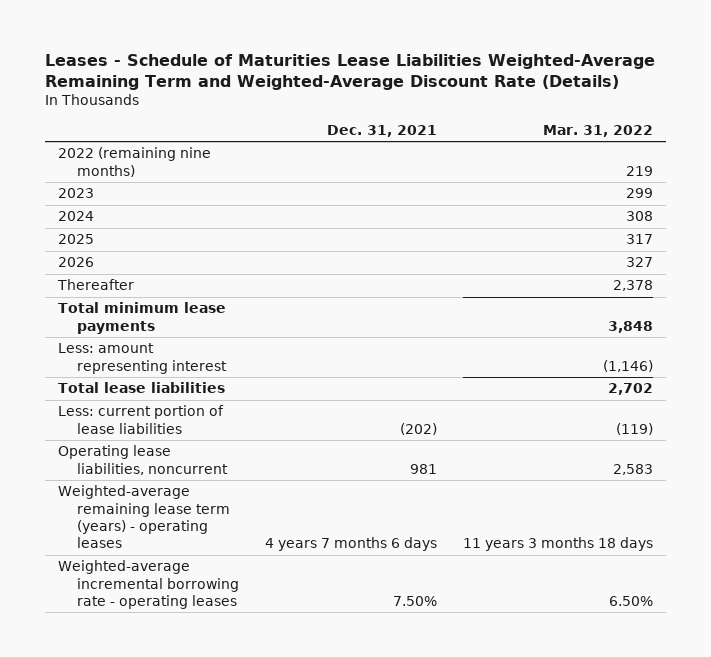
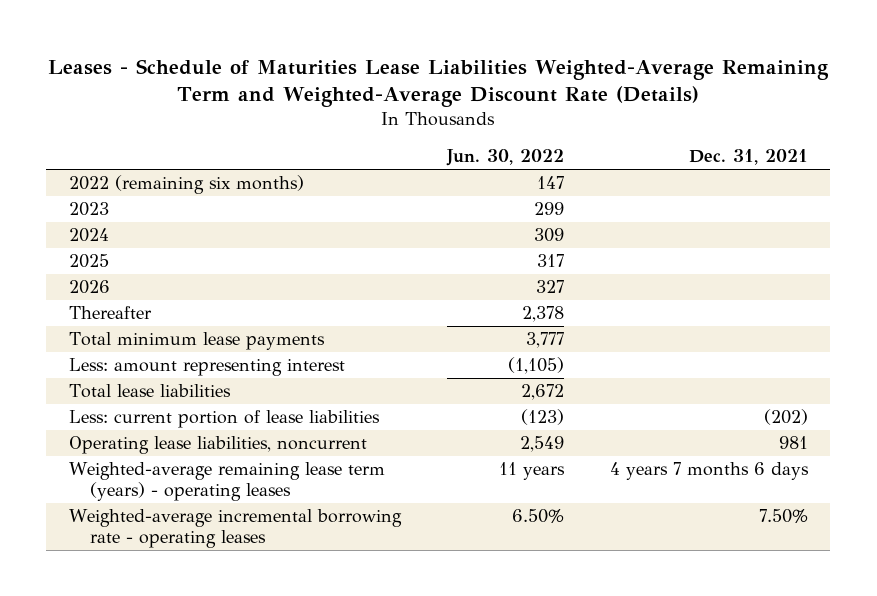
- | Dec. 31, 2021 | Mar. 31, 2022
+ | Jun. 30, 2022 | Dec. 31, 2021
- 2022 (remaining nine months) | | 219
+ 2022 (remaining six months) | 147 |

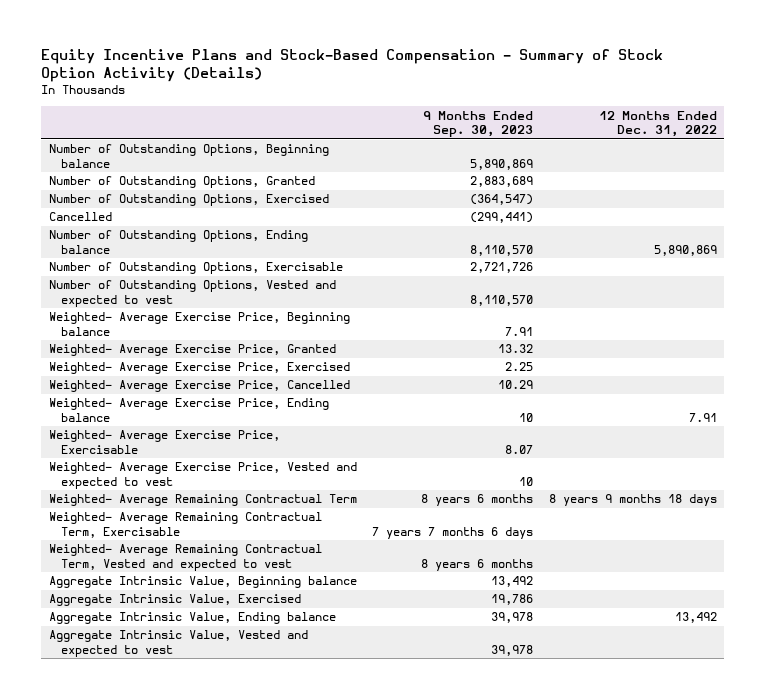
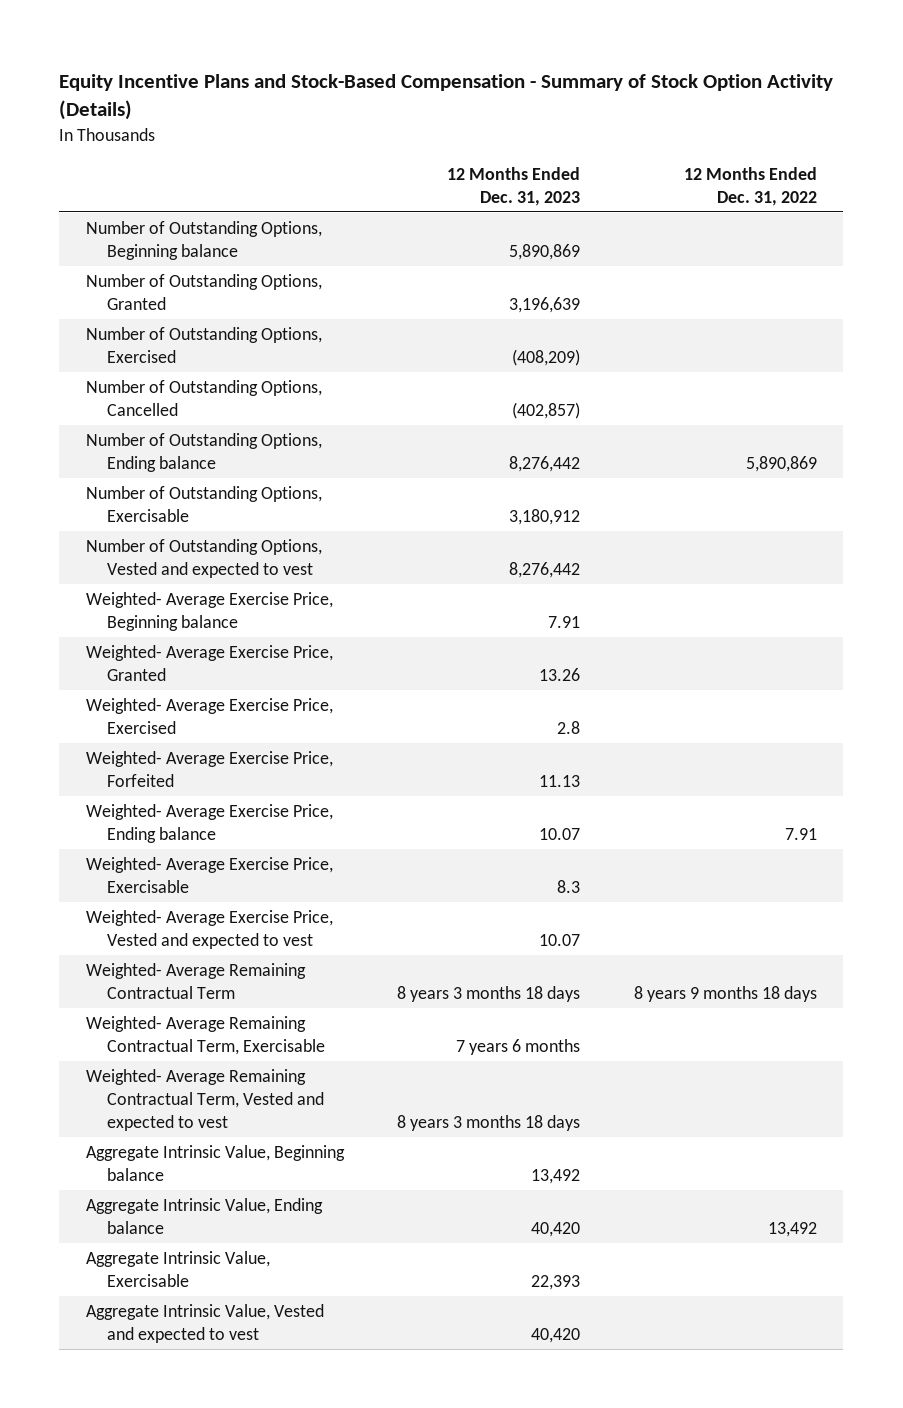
- | 9 Months Ended Sep. 30, 2023 | 12 Months Ended Dec. 31, 2022
+ | 12 Months Ended Dec. 31, 2023 | 12 Months Ended Dec. 31, 2022
- Cancelled | (299,441) |
+ Number of Outstanding Options, Cancelled | (402,857) |
- Weighted- Average Exercise Price, Cancelled | 10.29 |
+ Weighted- Average Exercise Price, Forfeited | 11.13 |
- Aggregate Intrinsic Value, Exercised | 19,786 |
+ Aggregate Intrinsic Value, Exercisable | 22,393 |

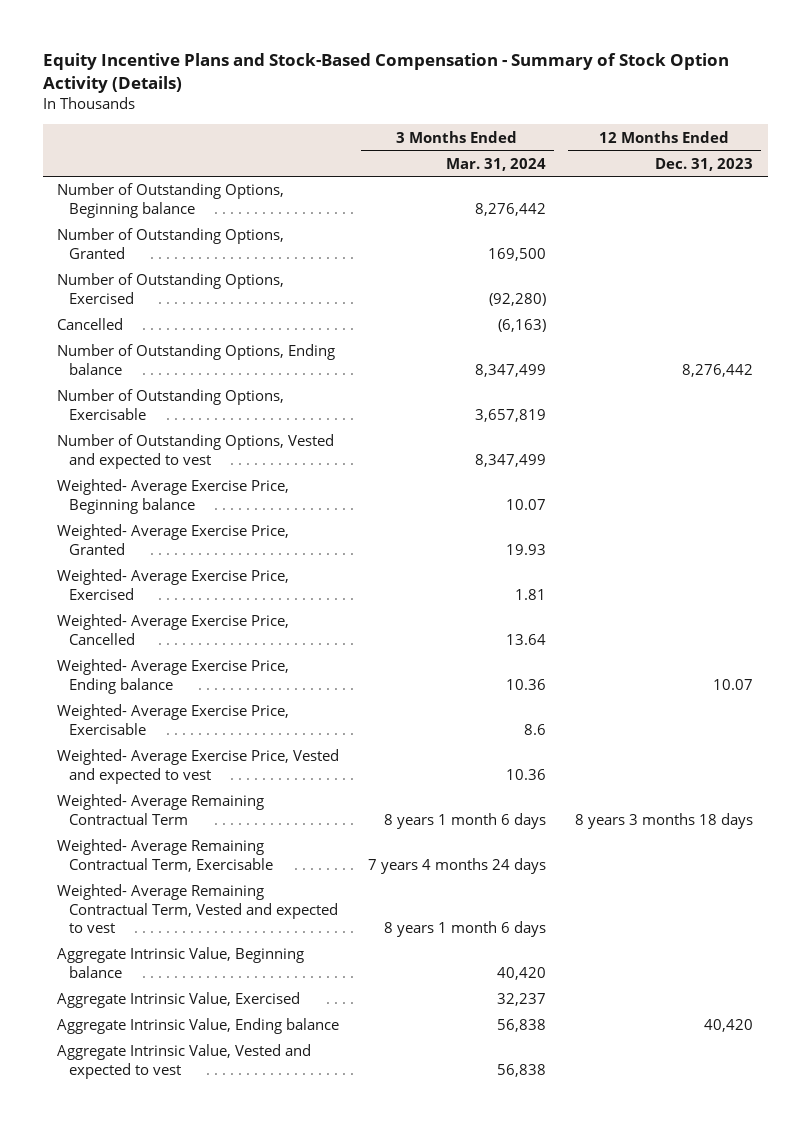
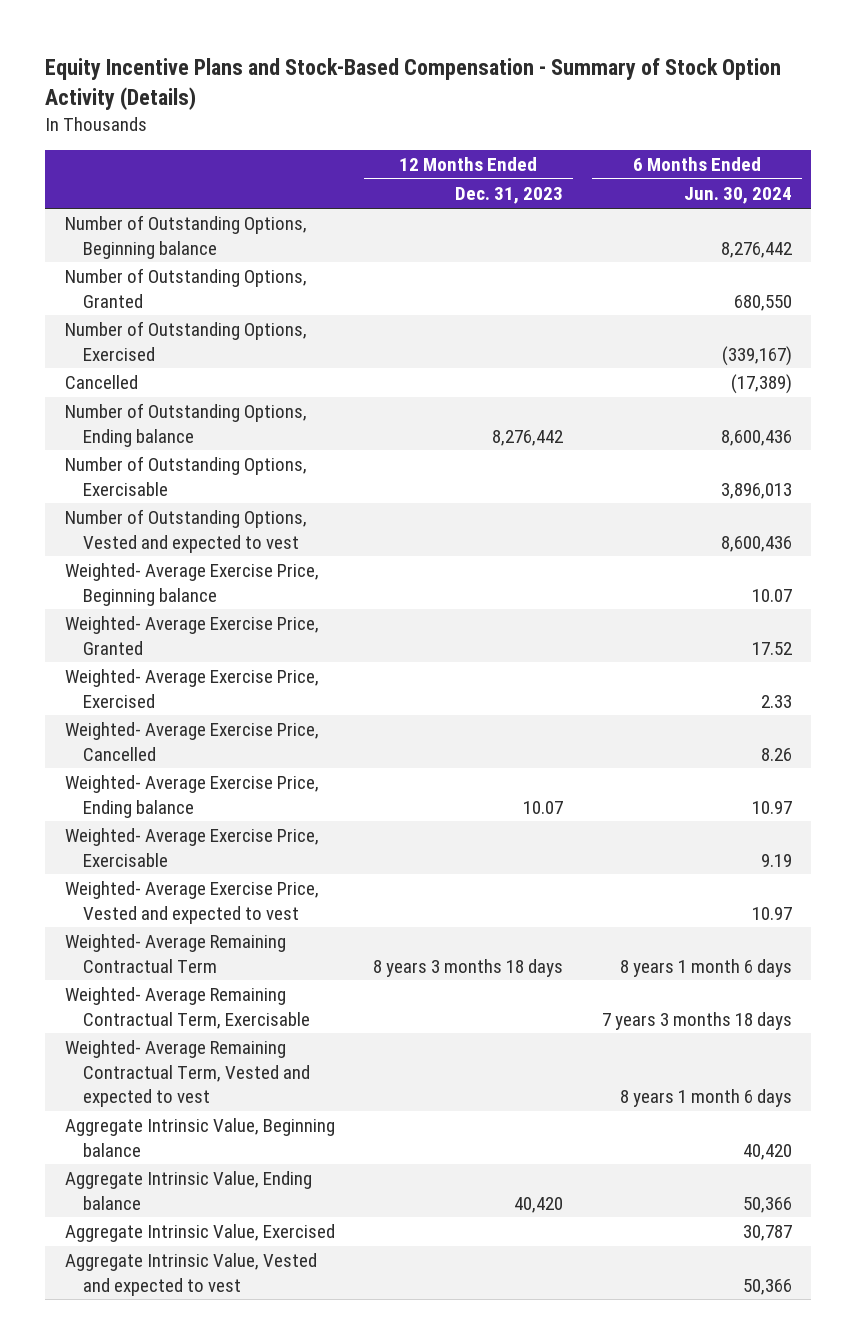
- | 3 Months Ended Mar. 31, 2024 | 12 Months Ended Dec. 31, 2023
+ | 12 Months Ended Dec. 31, 2023 | 6 Months Ended Jun. 30, 2024
moved down: Aggregate Intrinsic Value, Exercised | | 30,787

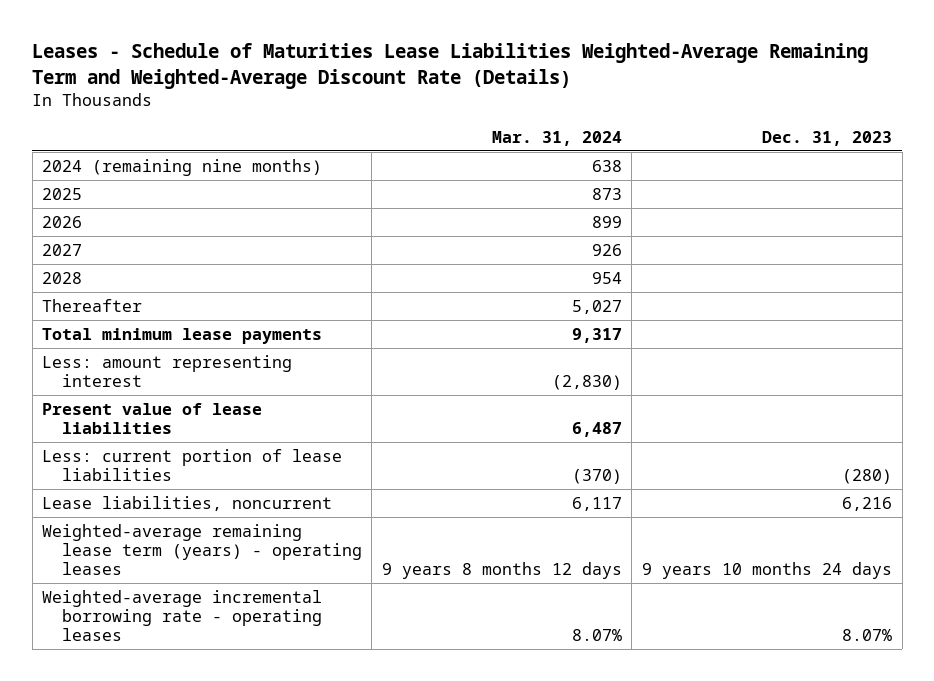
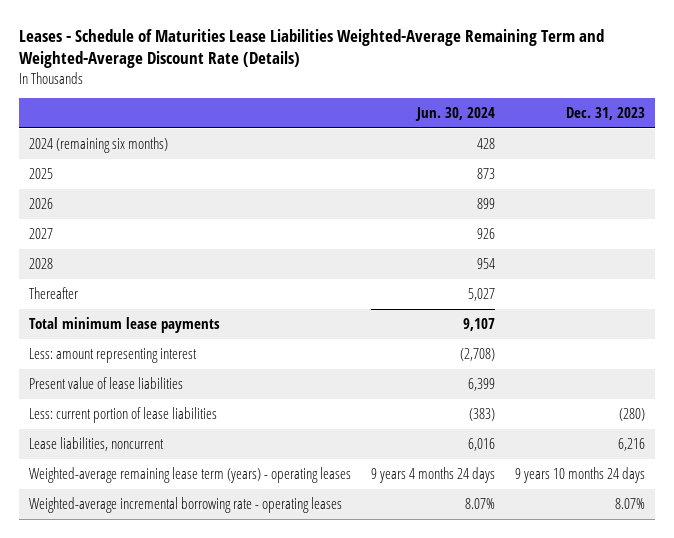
- | Mar. 31, 2024 | Dec. 31, 2023
+ | Jun. 30, 2024 | Dec. 31, 2023
- 2024 (remaining nine months) | 638 |
+ 2024 (remaining six months) | 428 |

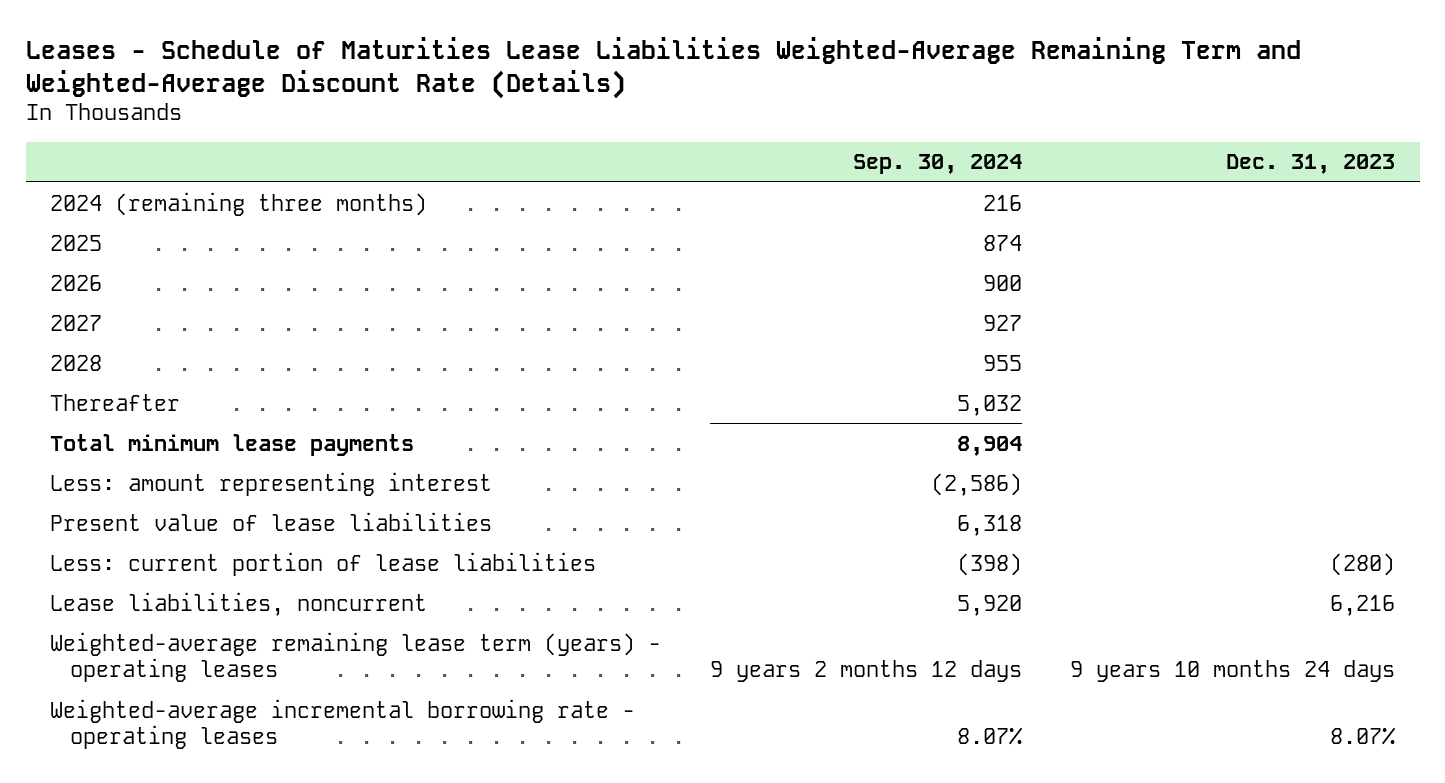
- | Jun. 30, 2024 | Dec. 31, 2023
+ | Sep. 30, 2024 | Dec. 31, 2023
- 2024 (remaining six months) | 428 |
+ 2024 (remaining three months) | 216 |

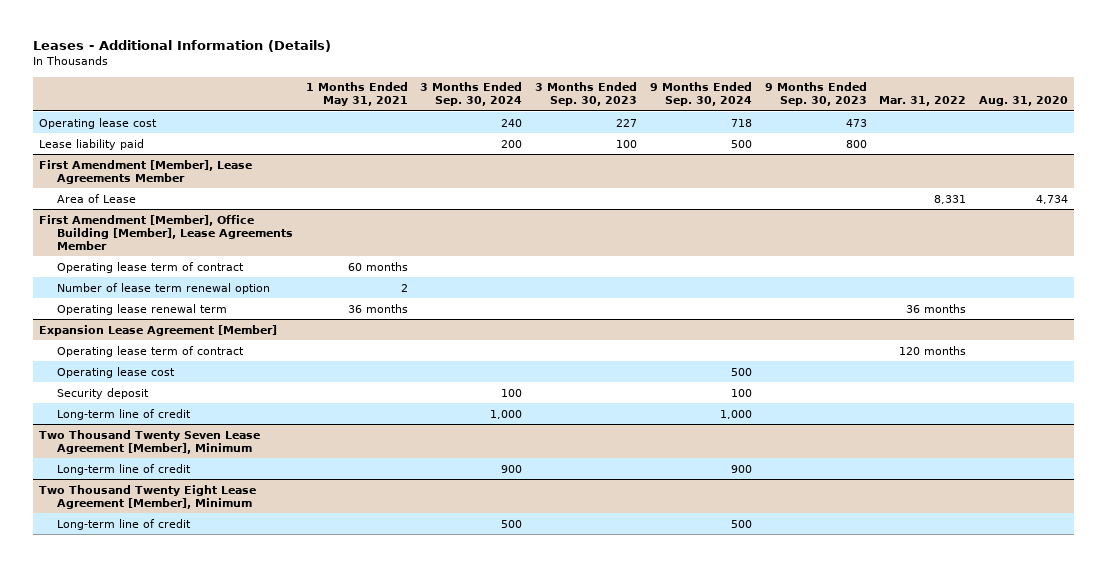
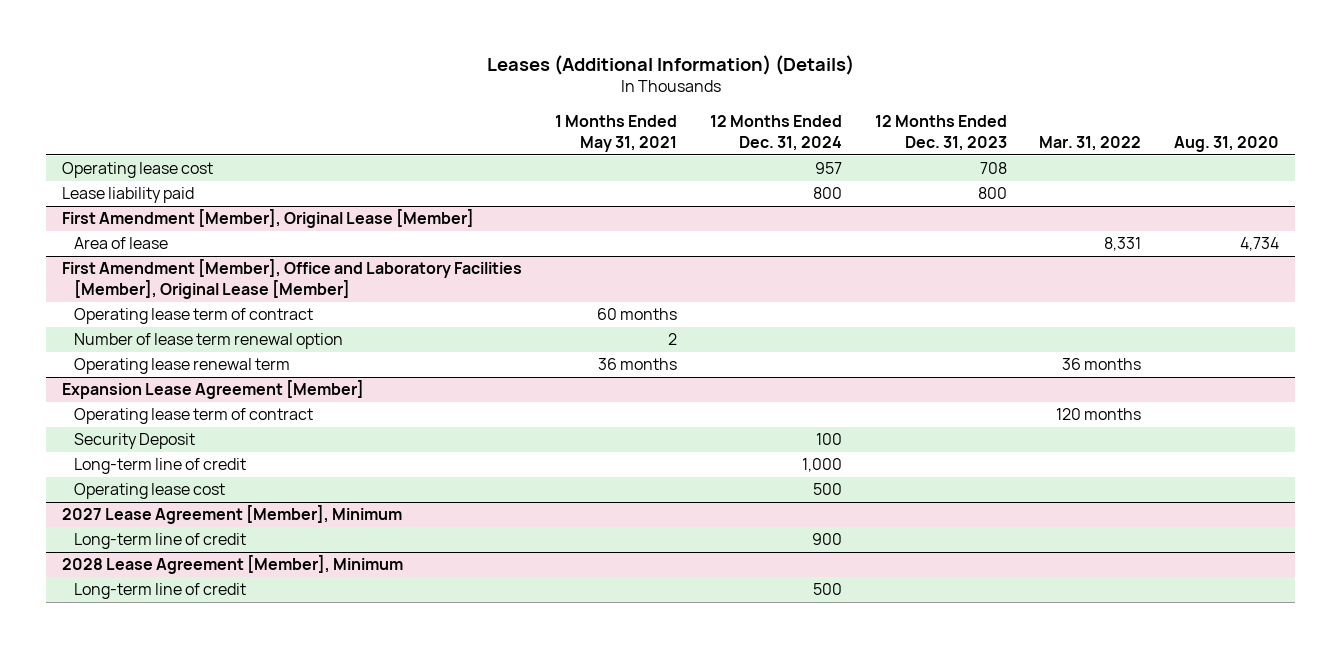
- Leases - Additional Information (Details)
+ Leases (Additional Information) (Details)
- | 1 Months Ended May 31, 2021 | 3 Months Ended Sep. 30, 2024 | 3 Months Ended Sep. 30, 2023 | 9 Months Ended Sep. 30, 2024 | 9 Months Ended Sep. 30, 2023 | Mar. 31, 2022 | Aug. 31, 2020
+ | 1 Months Ended May 31, 2021 | 12 Months Ended Dec. 31, 2024 | 12 Months Ended Dec. 31, 2023 | Mar. 31, 2022 | Aug. 31, 2020
- First Amendment [Member], Lease Agreements Member
- Area of Lease | | | | | | 8,331 | 4,734
- First Amendment [Member], Office Building [Member], Lease Agreements Member
+ First Amendment [Member], Original Lease [Member]
+ Area of lease | | | | 8,331 | 4,734
+ First Amendment [Member], Office and Laboratory Facilities [Member], Original Lease [Member]
@ Expansion Lease Agreement [Member]
- Security deposit | | 100 | | 100 | | |
+ Security Deposit | | 100 | | |
- Two Thousand Twenty Seven Lease Agreement [Member], Minimum
- Long-term line of credit | | 900 | | 900 | | |
- Two Thousand Twenty Eight Lease Agreement [Member], Minimum
- Long-term line of credit | | 500 | | 500 | | |
@ Expansion Lease Agreement [Member]
moved down: Operating lease cost | | 500 | | |
+ 2027 Lease Agreement [Member], Minimum
+ Long-term line of credit | | 900 | | |
+ 2028 Lease Agreement [Member], Minimum
+ Long-term line of credit | | 500 | | |

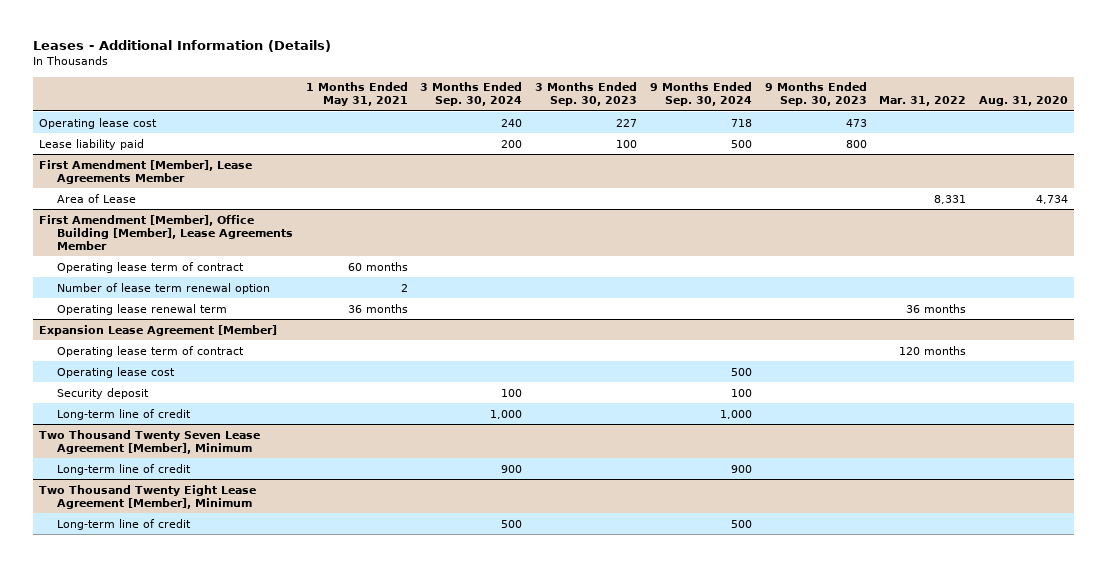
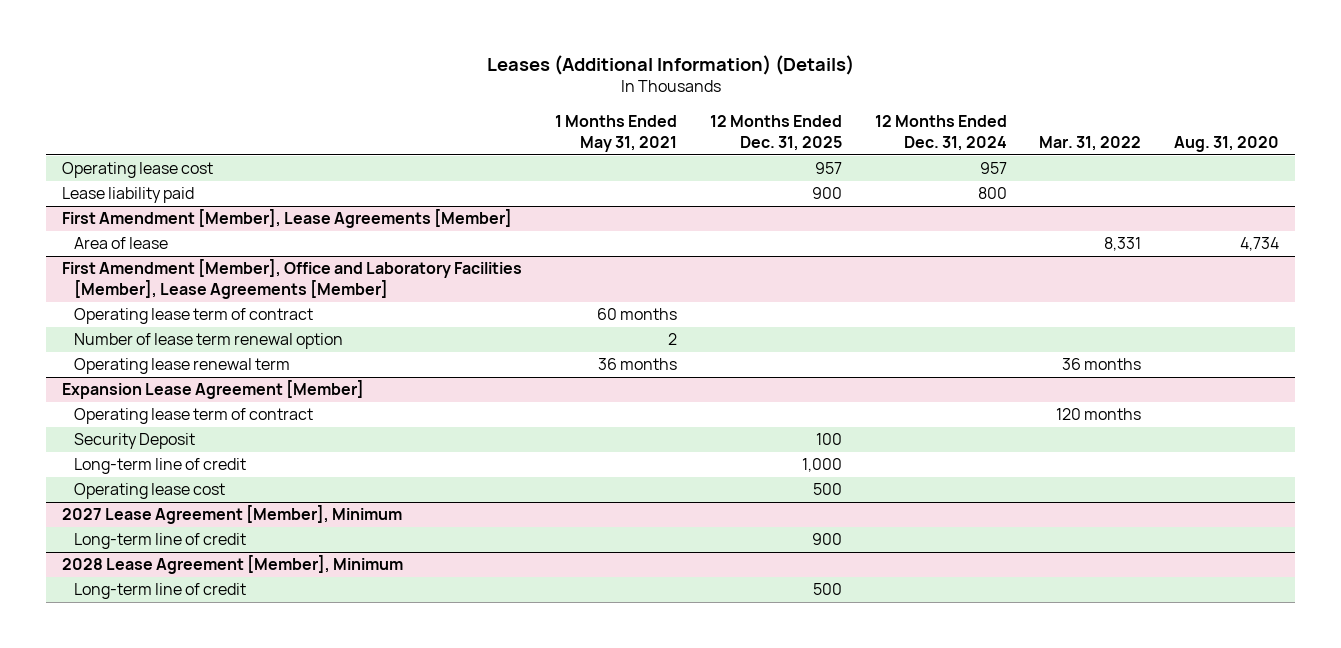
- Leases - Additional Information (Details)
+ Leases (Additional Information) (Details)
- | 1 Months Ended May 31, 2021 | 3 Months Ended Sep. 30, 2024 | 3 Months Ended Sep. 30, 2023 | 9 Months Ended Sep. 30, 2024 | 9 Months Ended Sep. 30, 2023 | Mar. 31, 2022 | Aug. 31, 2020
+ | 1 Months Ended May 31, 2021 | 12 Months Ended Dec. 31, 2025 | 12 Months Ended Dec. 31, 2024 | Mar. 31, 2022 | Aug. 31, 2020
- First Amendment [Member], Lease Agreements Member
- Area of Lease | | | | | | 8,331 | 4,734
- First Amendment [Member], Office Building [Member], Lease Agreements Member
+ First Amendment [Member], Lease Agreements [Member]
+ Area of lease | | | | 8,331 | 4,734
+ First Amendment [Member], Office and Laboratory Facilities [Member], Lease Agreements [Member]
@ Expansion Lease Agreement [Member]
- Security deposit | | 100 | | 100 | | |
+ Security Deposit | | 100 | | |
- Two Thousand Twenty Seven Lease Agreement [Member], Minimum
- Long-term line of credit | | 900 | | 900 | | |
- Two Thousand Twenty Eight Lease Agreement [Member], Minimum
- Long-term line of credit | | 500 | | 500 | | |
@ Expansion Lease Agreement [Member]
moved down: Operating lease cost | | 500 | | |
+ 2027 Lease Agreement [Member], Minimum
+ Long-term line of credit | | 900 | | |
+ 2028 Lease Agreement [Member], Minimum
+ Long-term line of credit | | 500 | | |

